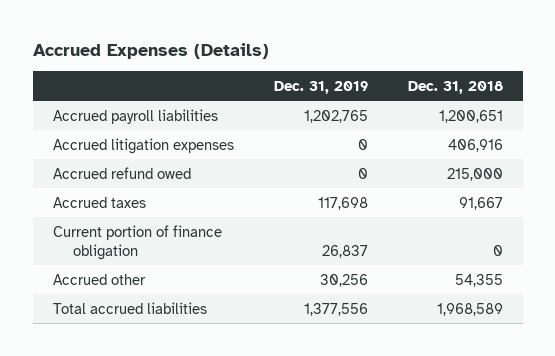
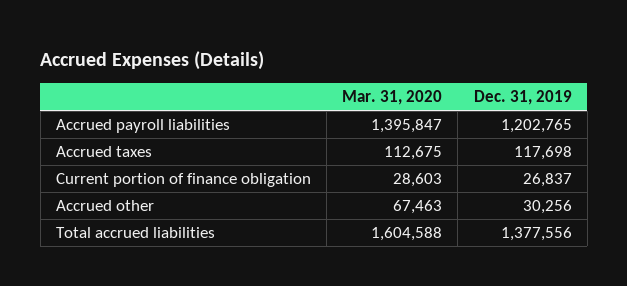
- | Dec. 31, 2019 | Dec. 31, 2018
+ | Mar. 31, 2020 | Dec. 31, 2019
- Accrued litigation expenses | 0 | 406,916
- Accrued refund owed | 0 | 215,000

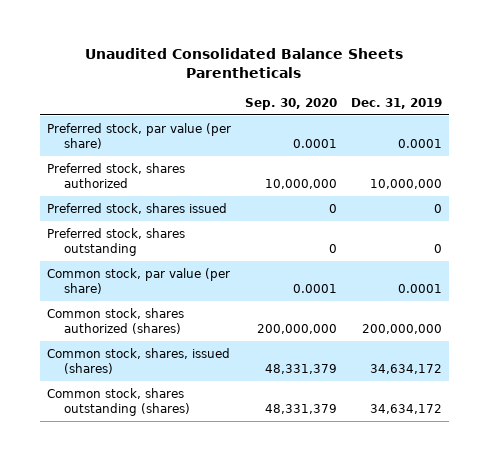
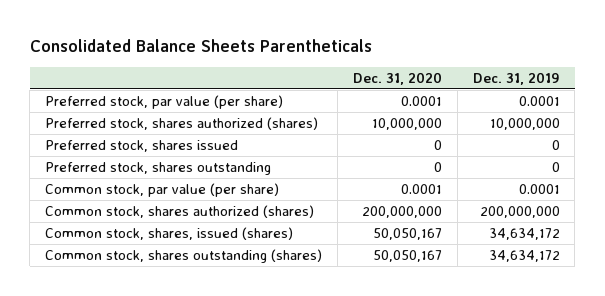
- Unaudited Consolidated Balance Sheets Parentheticals
+ Consolidated Balance Sheets Parentheticals
- | Sep. 30, 2020 | Dec. 31, 2019
+ | Dec. 31, 2020 | Dec. 31, 2019
- Preferred stock, shares authorized | 10,000,000 | 10,000,000
+ Preferred stock, shares authorized (shares) | 10,000,000 | 10,000,000

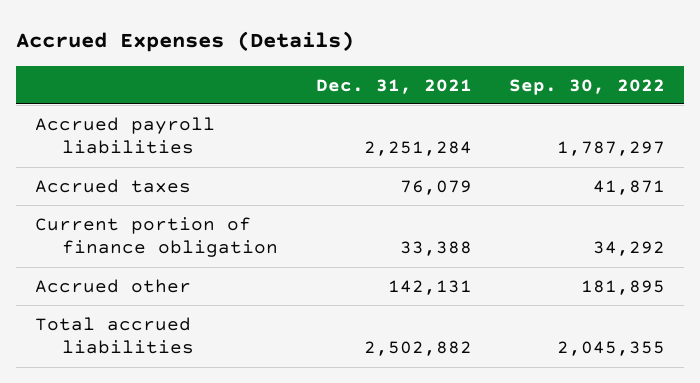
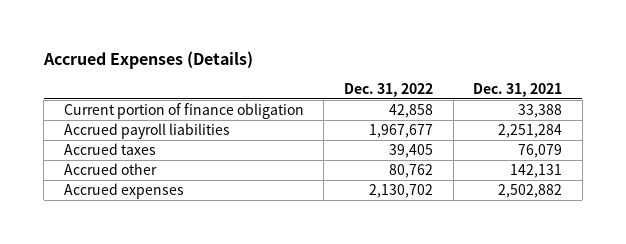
- | Dec. 31, 2021 | Sep. 30, 2022
+ | Dec. 31, 2022 | Dec. 31, 2021
moved up: Current portion of finance obligation | 42,858 | 33,388
- Total accrued liabilities | 2,502,882 | 2,045,355
+ Accrued expenses | 2,130,702 | 2,502,882

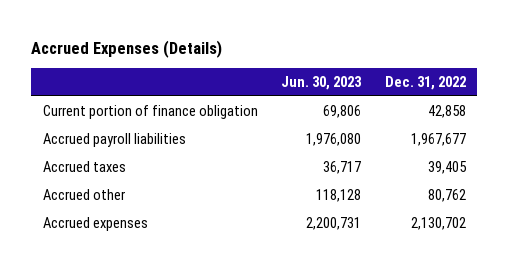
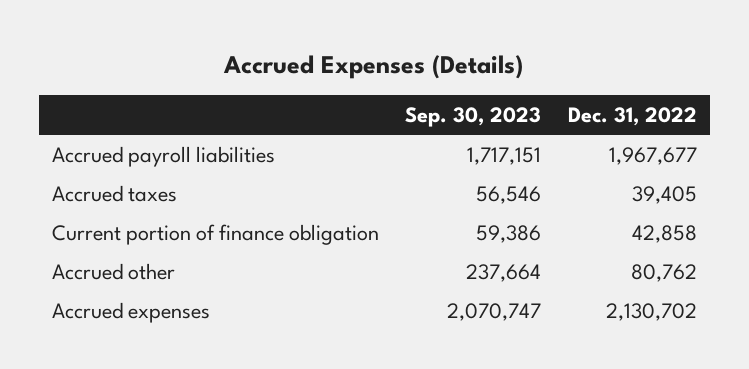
- | Jun. 30, 2023 | Dec. 31, 2022
+ | Sep. 30, 2023 | Dec. 31, 2022
moved down: Current portion of finance obligation | 59,386 | 42,858

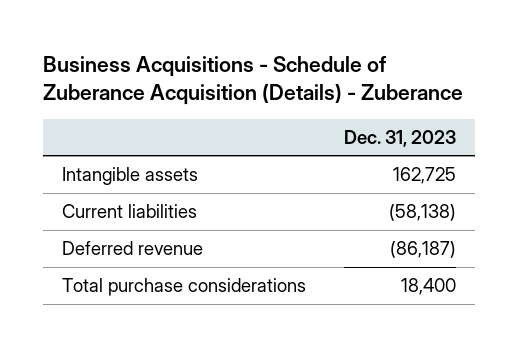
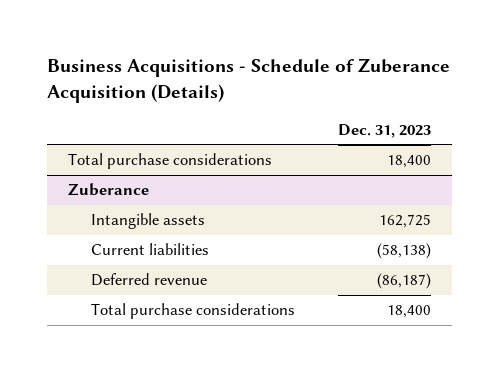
- Business Acquisitions - Schedule of Zuberance Acquisition (Details) - Zuberance
+ Business Acquisitions - Schedule of Zuberance Acquisition (Details)
+ Total purchase considerations | 18,400
+ Zuberance

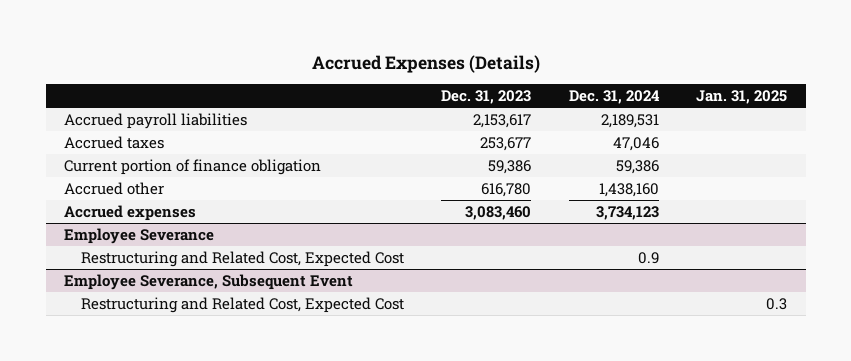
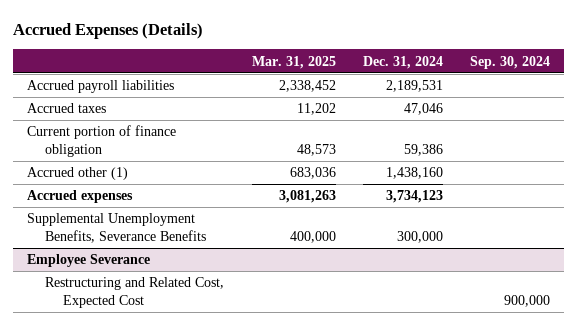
- | Dec. 31, 2023 | Dec. 31, 2024 | Jan. 31, 2025
+ | Mar. 31, 2025 | Dec. 31, 2024 | Sep. 30, 2024
- Accrued other | 616,780 | 1,438,160 |
+ Accrued other (1) | 683,036 | 1,438,160 |
+ Supplemental Unemployment Benefits, Severance Benefits | 400,000 | 300,000 |
@ Employee Severance
- Restructuring and Related Cost, Expected Cost | | 0.9 |
- Employee Severance, Subsequent Event

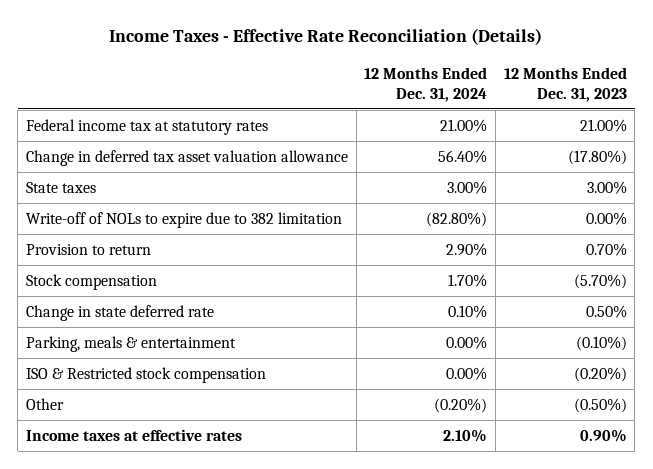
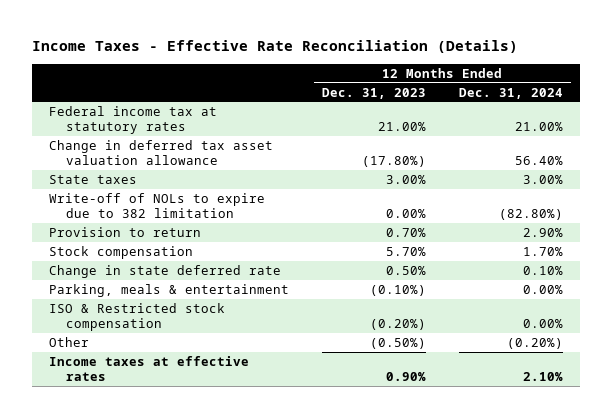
- | 12 Months Ended Dec. 31, 2024 | 12 Months Ended Dec. 31, 2023
+ | 12 Months Ended Dec. 31, 2023 | 12 Months Ended Dec. 31, 2024
- Stock compensation | 1.70% | (5.70%)
+ Stock compensation | 5.70% | 1.70%

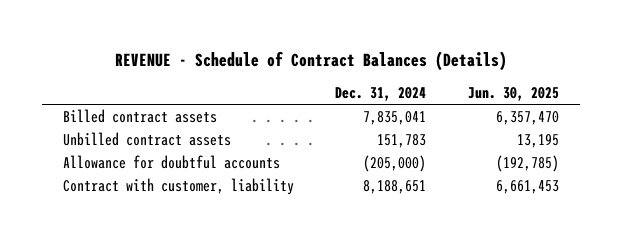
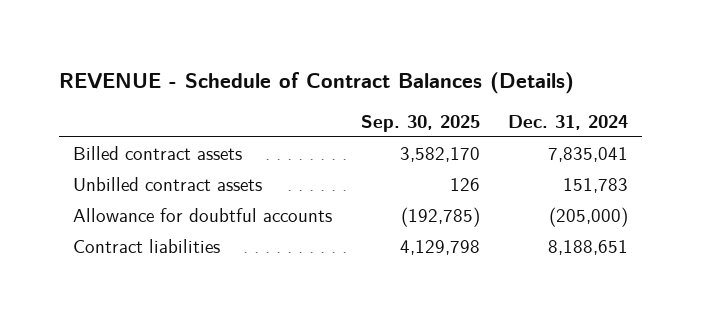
- | Dec. 31, 2024 | Jun. 30, 2025
+ | Sep. 30, 2025 | Dec. 31, 2024
- Contract with customer, liability | 8,188,651 | 6,661,453
+ Contract liabilities | 4,129,798 | 8,188,651

